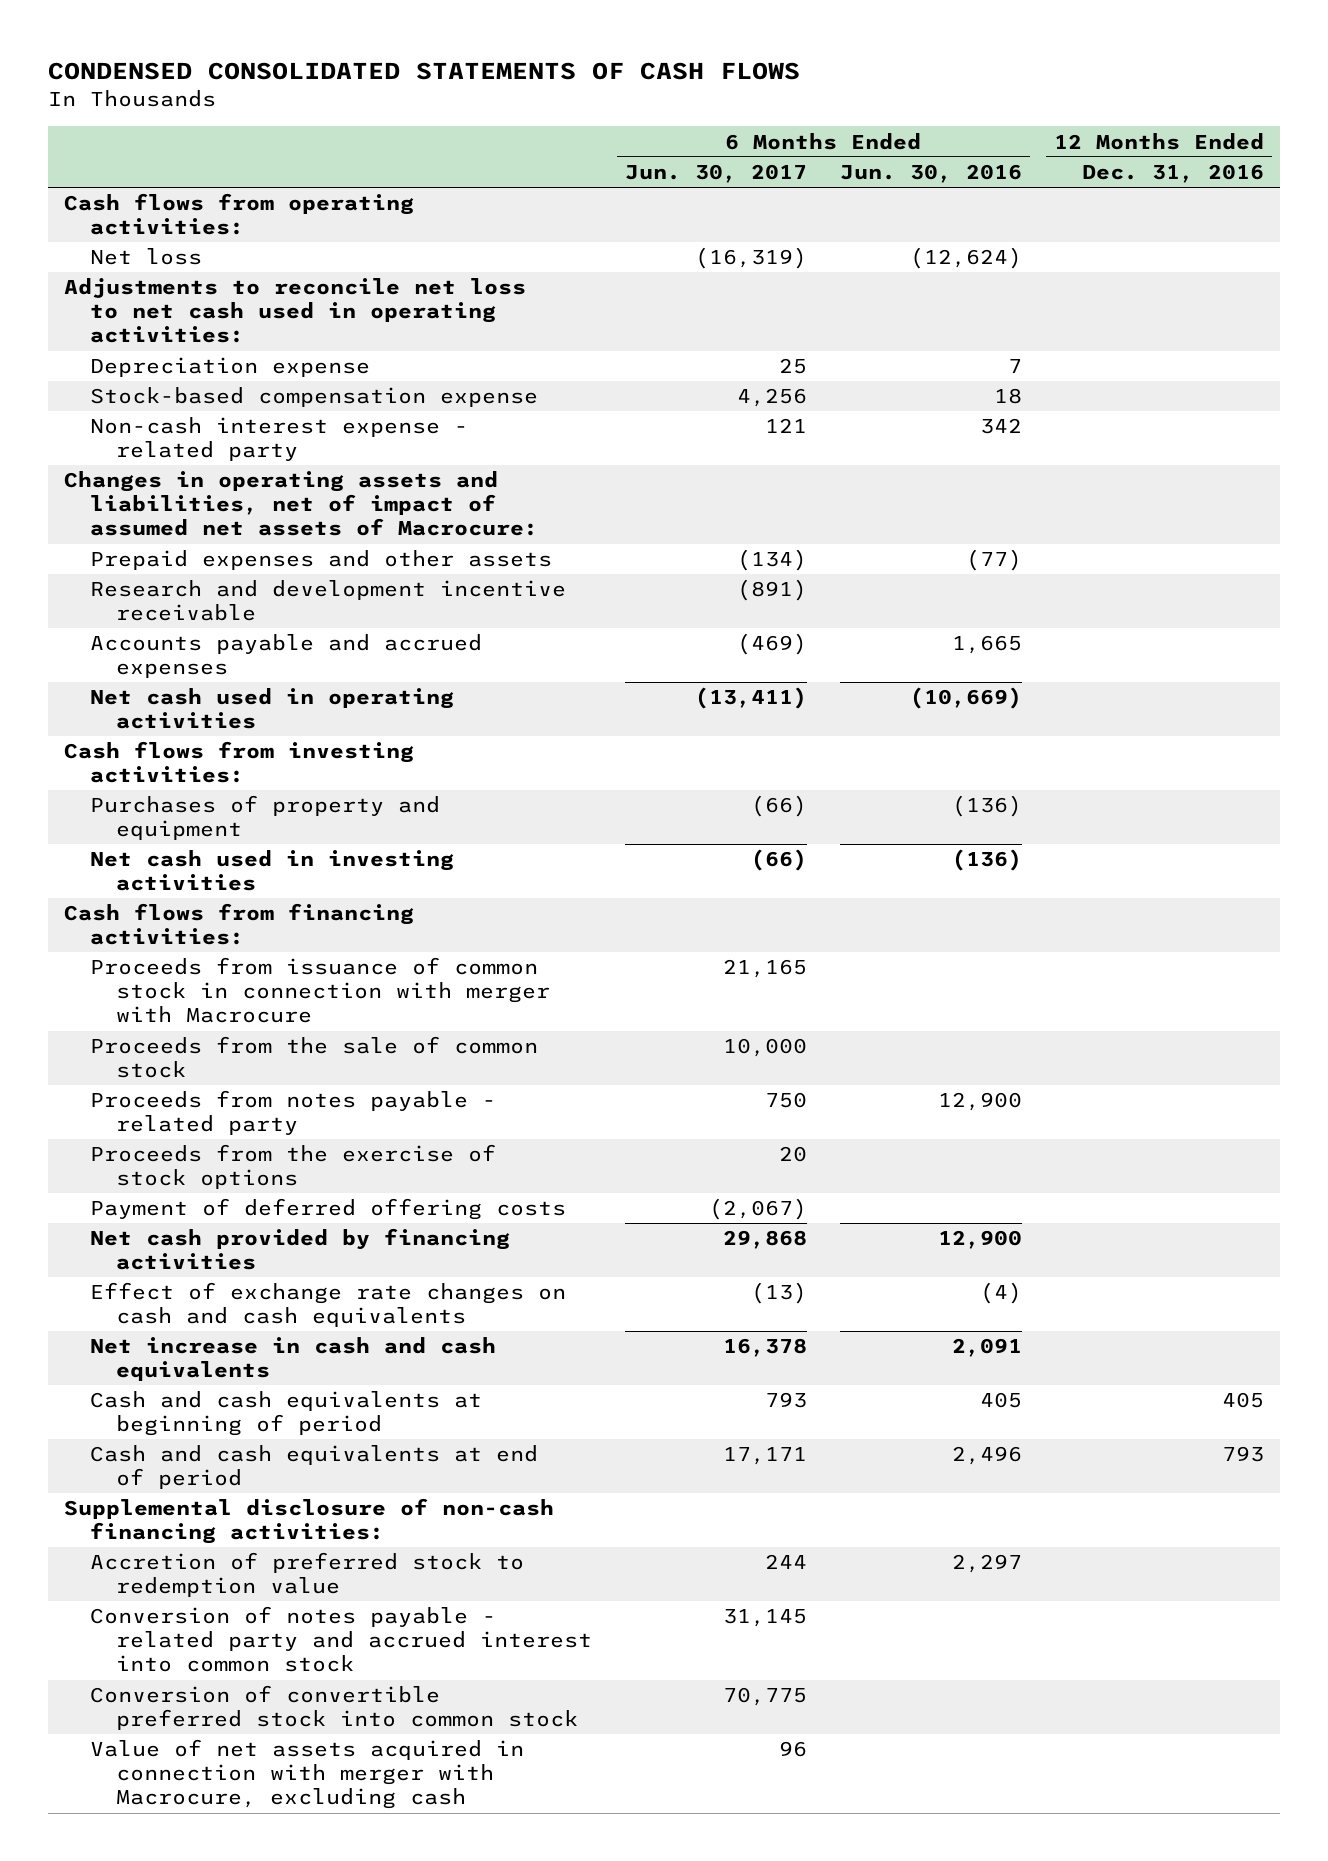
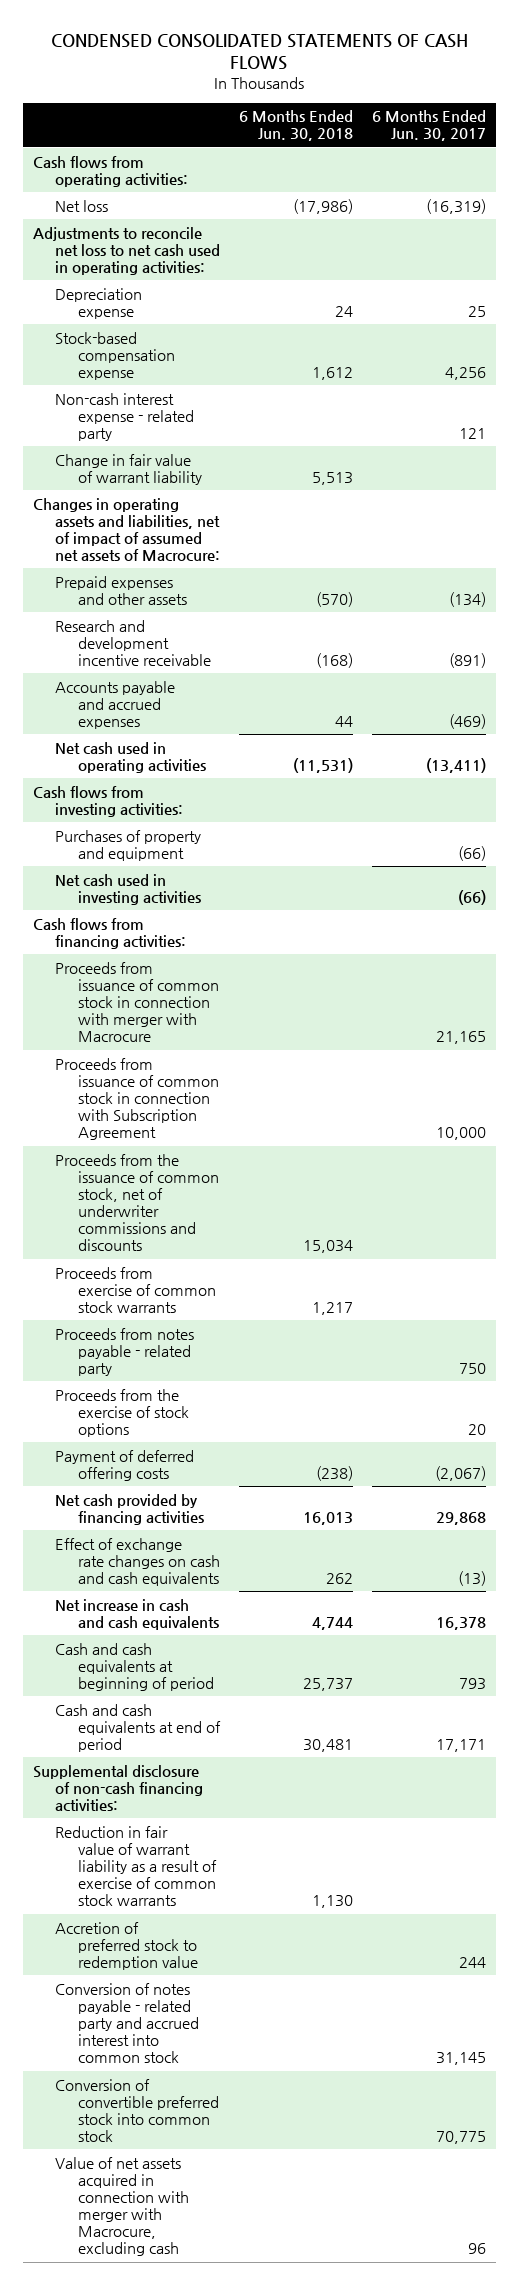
- | 6 Months Ended Jun. 30, 2017 | 6 Months Ended Jun. 30, 2016 | 12 Months Ended Dec. 31, 2016
+ | 6 Months Ended Jun. 30, 2018 | 6 Months Ended Jun. 30, 2017
+ Change in fair value of warrant liability | 5,513 |
- Proceeds from the sale of common stock | 10,000 | |
+ Proceeds from issuance of common stock in connection with Subscription Agreement | | 10,000
+ Proceeds from the issuance of common stock, net of underwriter commissions and discounts | 15,034 |
+ Proceeds from exercise of common stock warrants | 1,217 |
+ Reduction in fair value of warrant liability as a result of exercise of common stock warrants | 1,130 |

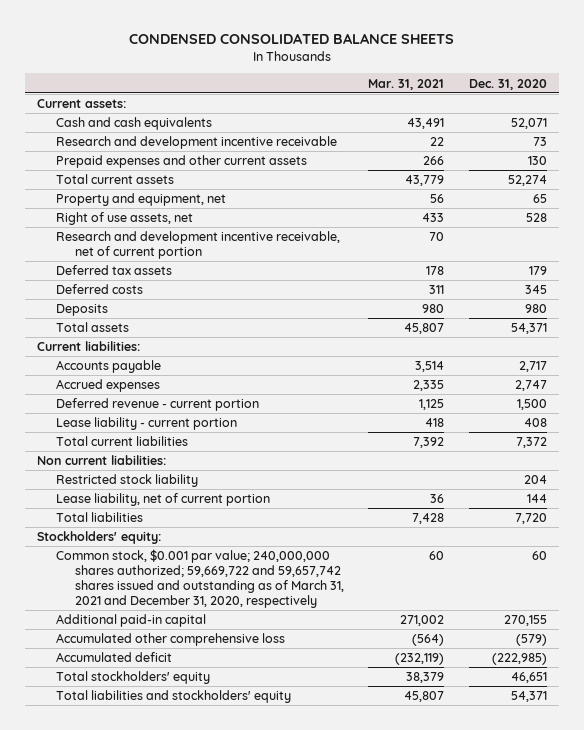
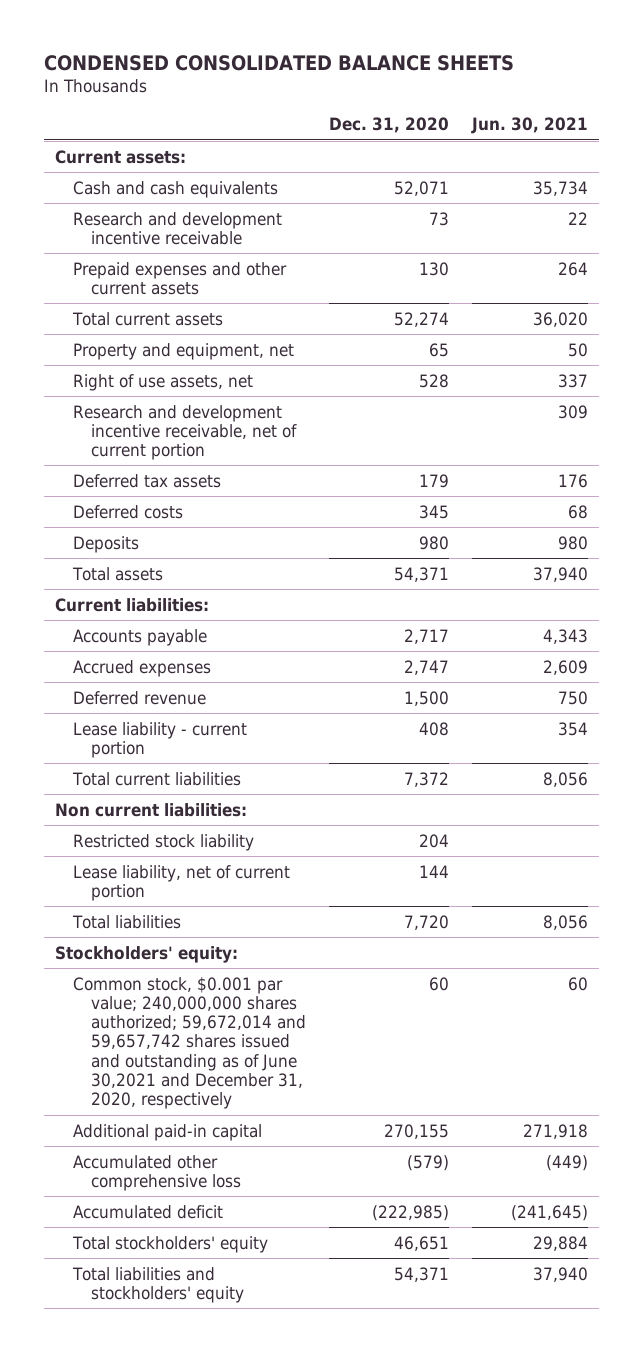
- | Mar. 31, 2021 | Dec. 31, 2020
+ | Dec. 31, 2020 | Jun. 30, 2021
- Deferred revenue - current portion | 1,125 | 1,500
+ Deferred revenue | 1,500 | 750
- Common stock, $0.001 par value; 240,000,000 shares authorized; 59,669,722 and 59,657,742 shares issued and outstanding as of March 31, 2021 and December 31, 2020, respectively | 60 | 60
+ Common stock, $0.001 par value; 240,000,000 shares authorized; 59,672,014 and 59,657,742 shares issued and outstanding as of June 30,2021 and December 31, 2020, respectively | 60 | 60

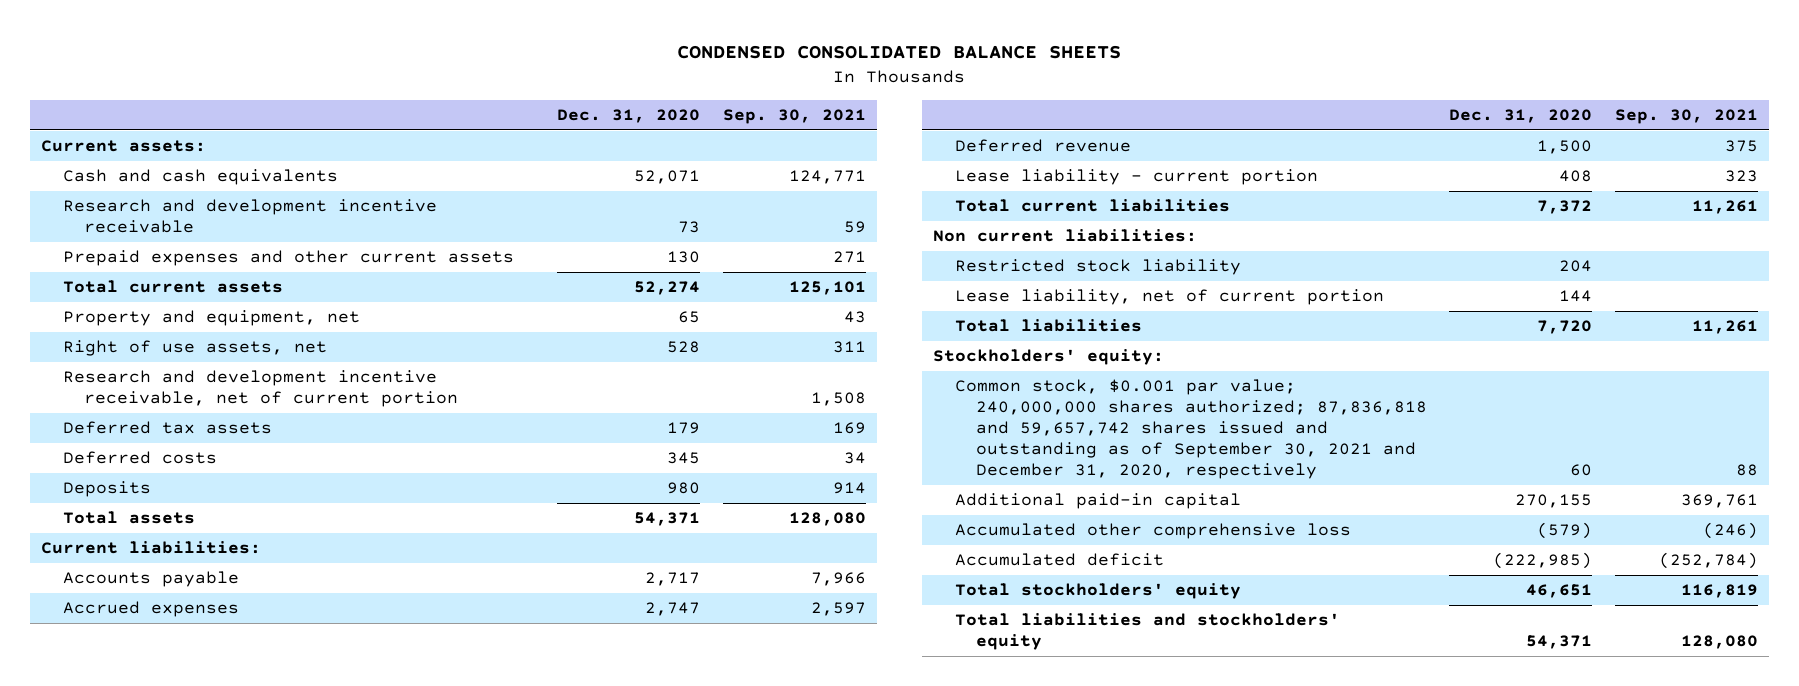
- | Dec. 31, 2020 | Jun. 30, 2021
+ | Dec. 31, 2020 | Sep. 30, 2021
- Common stock, $0.001 par value; 240,000,000 shares authorized; 59,672,014 and 59,657,742 shares issued and outstanding as of June 30,2021 and December 31, 2020, respectively | 60 | 60
+ Common stock, $0.001 par value; 240,000,000 shares authorized; 87,836,818 and 59,657,742 shares issued and outstanding as of September 30, 2021 and December 31, 2020, respectively | 60 | 88

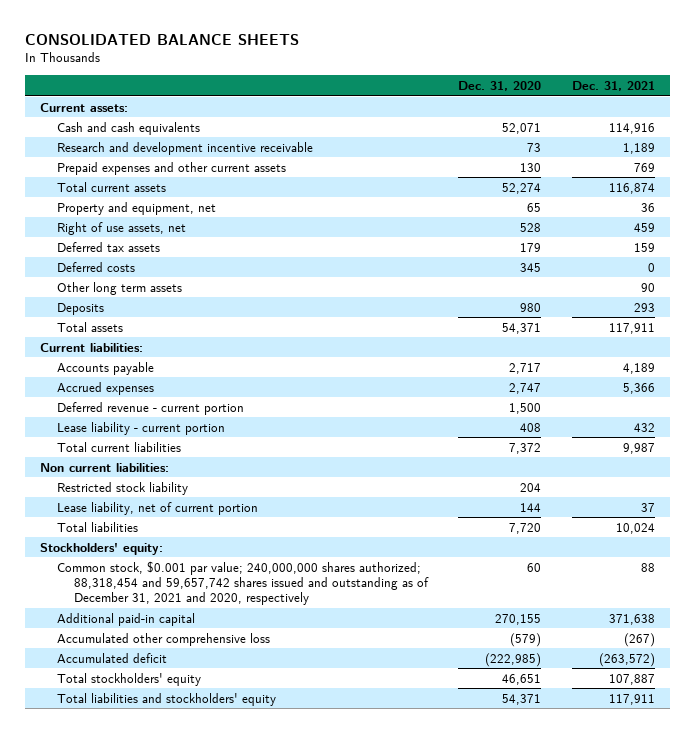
- CONDENSED CONSOLIDATED BALANCE SHEETS
+ CONSOLIDATED BALANCE SHEETS
- | Dec. 31, 2020 | Sep. 30, 2021
+ | Dec. 31, 2020 | Dec. 31, 2021
- Research and development incentive receivable, net of current portion | | 1,508
+ Other long term assets | | 90
- Deferred revenue | 1,500 | 375
+ Deferred revenue - current portion | 1,500 |
- Common stock, $0.001 par value; 240,000,000 shares authorized; 87,836,818 and 59,657,742 shares issued and outstanding as of September 30, 2021 and December 31, 2020, respectively | 60 | 88
+ Common stock, $0.001 par value; 240,000,000 shares authorized; 88,318,454 and 59,657,742 shares issued and outstanding as of December 31, 2021 and 2020, respectively | 60 | 88

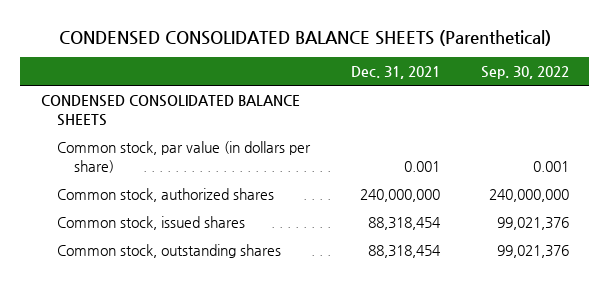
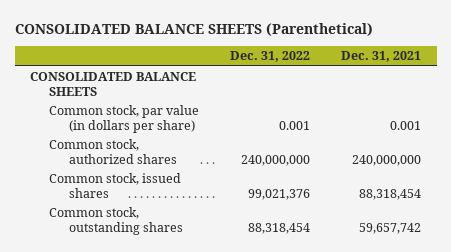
- CONDENSED CONSOLIDATED BALANCE SHEETS (Parenthetical)
+ CONSOLIDATED BALANCE SHEETS (Parenthetical)
- | Dec. 31, 2021 | Sep. 30, 2022
+ | Dec. 31, 2022 | Dec. 31, 2021
- CONDENSED CONSOLIDATED BALANCE SHEETS
+ CONSOLIDATED BALANCE SHEETS
- Common stock, outstanding shares | 88,318,454 | 99,021,376
+ Common stock, outstanding shares | 88,318,454 | 59,657,742

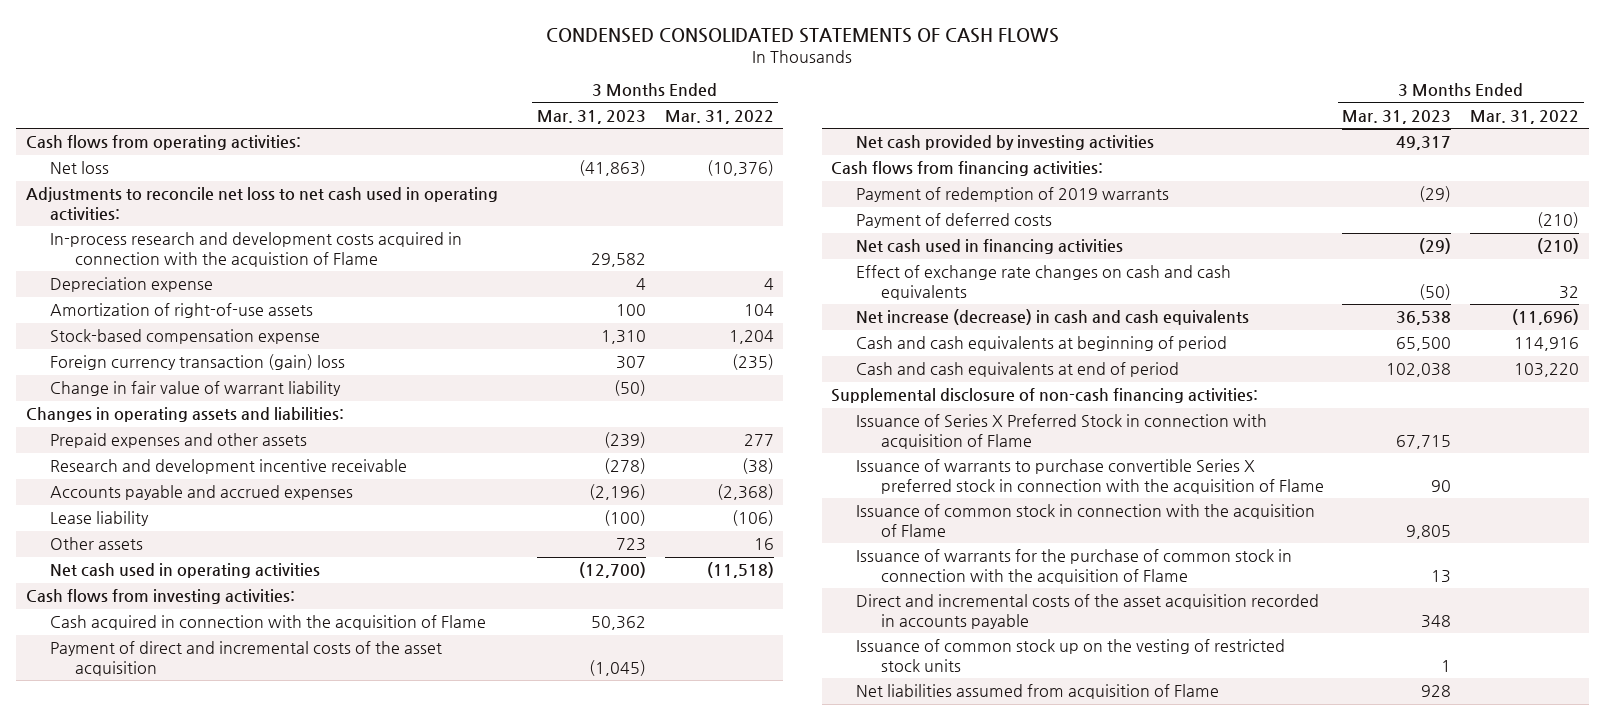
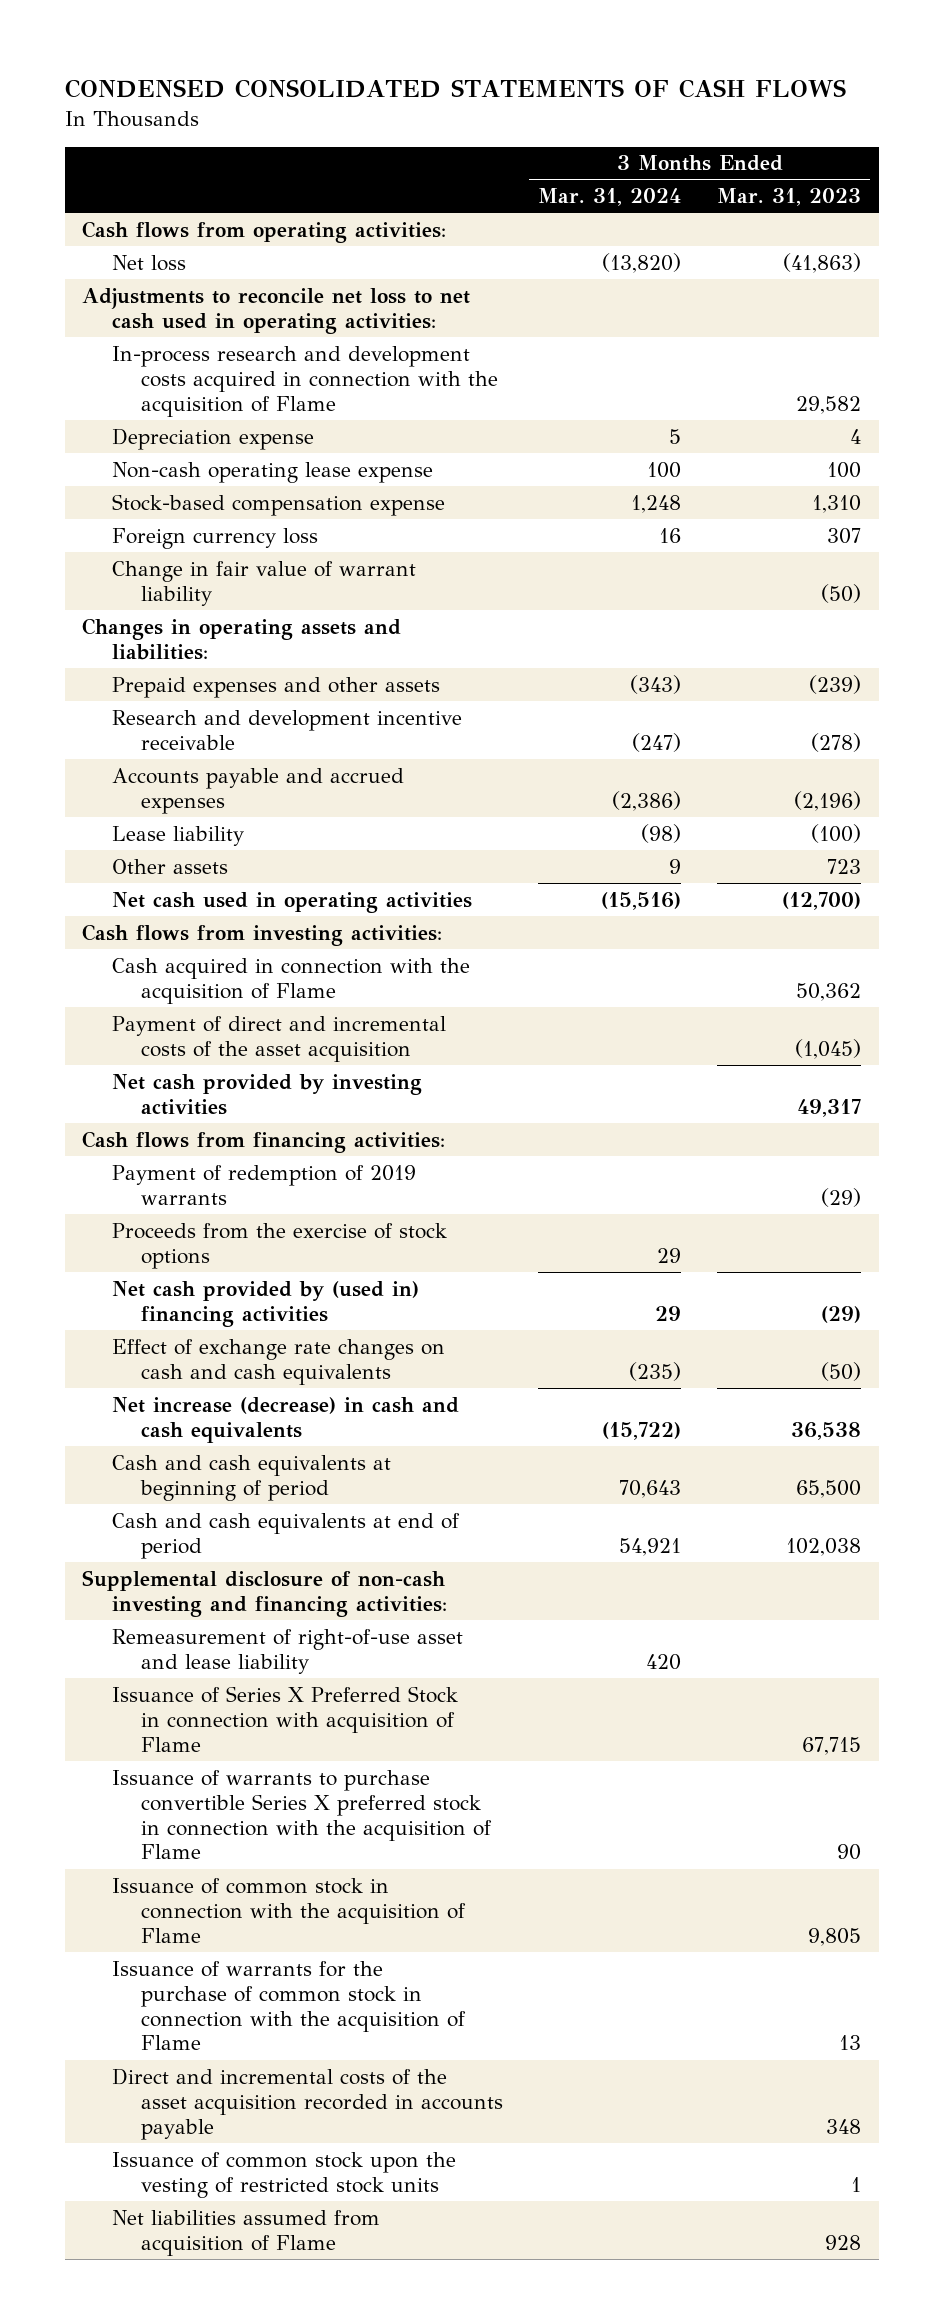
- | 3 Months Ended Mar. 31, 2023 | 3 Months Ended Mar. 31, 2022
+ | 3 Months Ended Mar. 31, 2024 | 3 Months Ended Mar. 31, 2023
- In-process research and development costs acquired in connection with the acquistion of Flame | 29,582 |
+ In-process research and development costs acquired in connection with the acquisition of Flame | | 29,582
- Amortization of right-of-use assets | 100 | 104
+ Non-cash operating lease expense | 100 | 100
- Foreign currency transaction (gain) loss | 307 | (235)
+ Foreign currency loss | 16 | 307
- Payment of deferred costs | | (210)
- Net cash used in financing activities | (29) | (210)
+ Proceeds from the exercise of stock options | 29 |
+ Net cash provided by (used in) financing activities | 29 | (29)
- Supplemental disclosure of non-cash financing activities:
+ Supplemental disclosure of non-cash investing and financing activities:
+ Remeasurement of right-of-use asset and lease liability | 420 |
- Issuance of common stock up on the vesting of restricted stock units | 1 |
+ Issuance of common stock upon the vesting of restricted stock units | | 1

